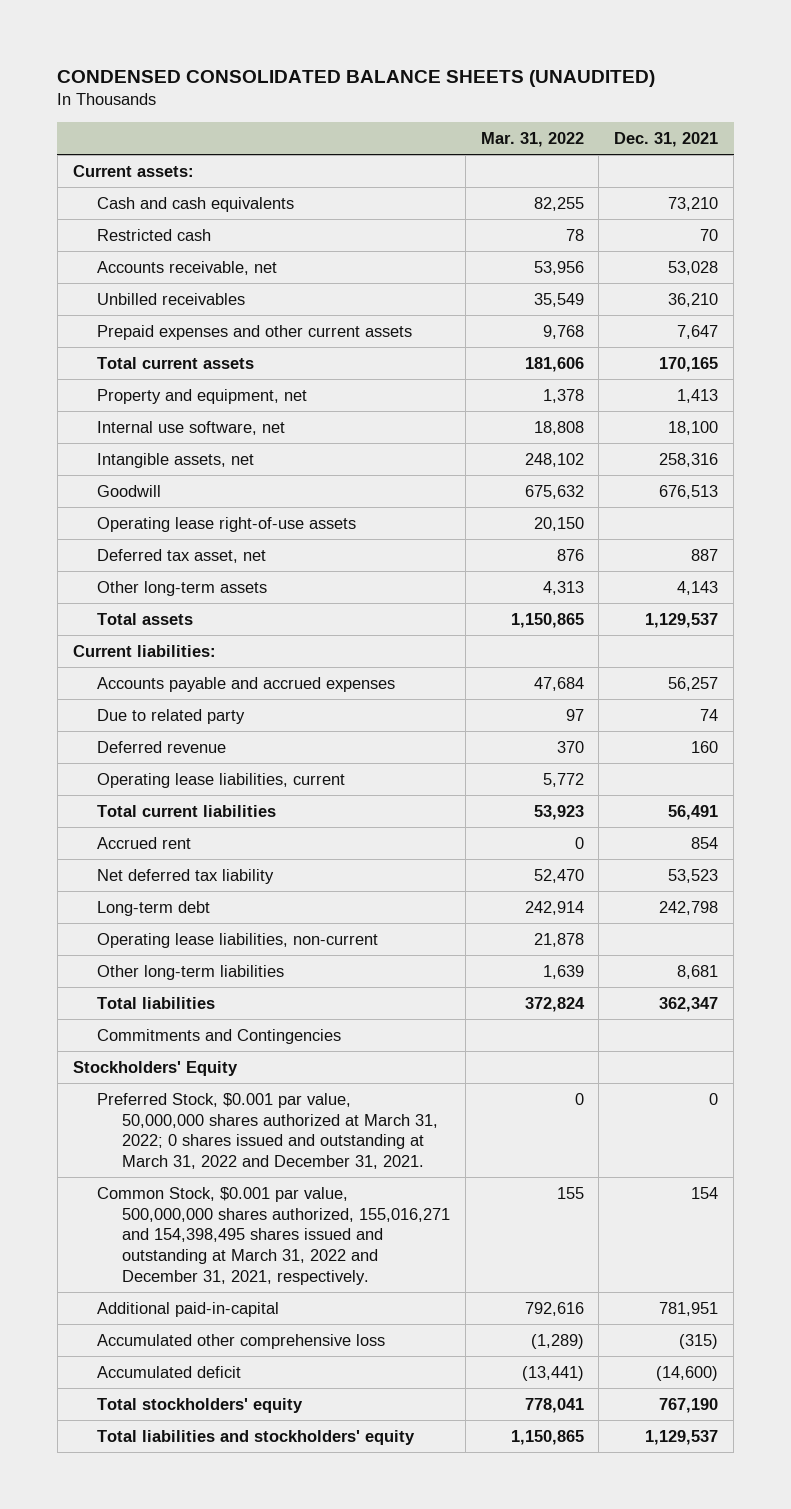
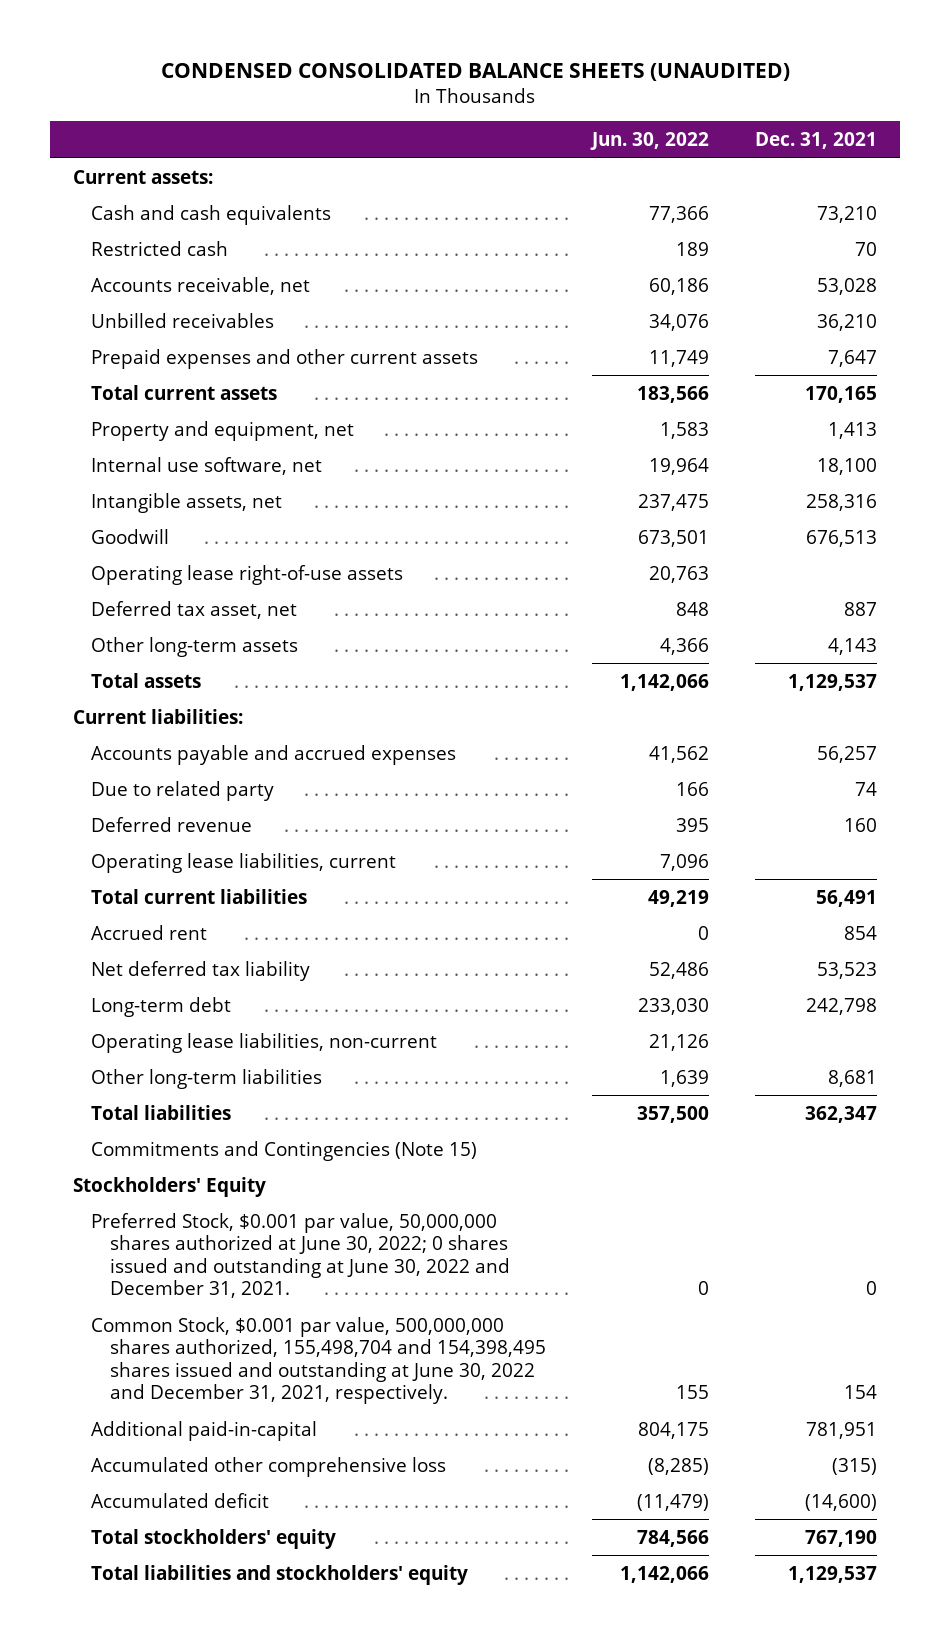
- | Mar. 31, 2022 | Dec. 31, 2021
+ | Jun. 30, 2022 | Dec. 31, 2021
- Commitments and Contingencies
+ Commitments and Contingencies (Note 15)
- Preferred Stock, $0.001 par value, 50,000,000 shares authorized at March 31, 2022; 0 shares issued and outstanding at March 31, 2022 and December 31, 2021. | 0 | 0
- Common Stock, $0.001 par value, 500,000,000 shares authorized, 155,016,271 and 154,398,495 shares issued and outstanding at March 31, 2022 and December 31, 2021, respectively. | 155 | 154
+ Preferred Stock, $0.001 par value, 50,000,000 shares authorized at June 30, 2022; 0 shares issued and outstanding at June 30, 2022 and December 31, 2021. | 0 | 0
+ Common Stock, $0.001 par value, 500,000,000 shares authorized, 155,498,704 and 154,398,495 shares issued and outstanding at June 30, 2022 and December 31, 2021, respectively. | 155 | 154

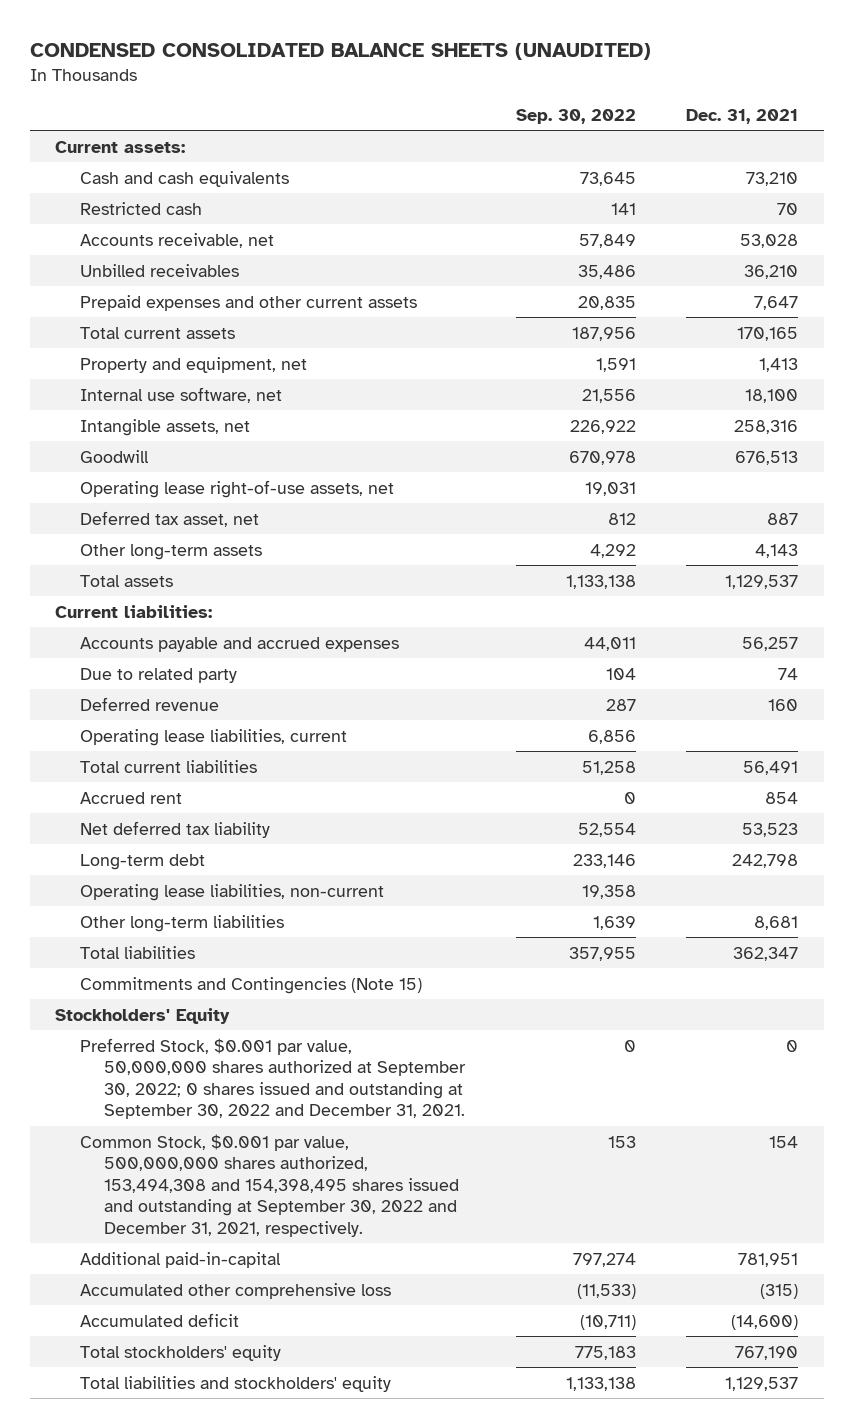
- | Jun. 30, 2022 | Dec. 31, 2021
+ | Sep. 30, 2022 | Dec. 31, 2021
- Operating lease right-of-use assets | 20,763 |
+ Operating lease right-of-use assets, net | 19,031 |
- Preferred Stock, $0.001 par value, 50,000,000 shares authorized at June 30, 2022; 0 shares issued and outstanding at June 30, 2022 and December 31, 2021. | 0 | 0
- Common Stock, $0.001 par value, 500,000,000 shares authorized, 155,498,704 and 154,398,495 shares issued and outstanding at June 30, 2022 and December 31, 2021, respectively. | 155 | 154
+ Preferred Stock, $0.001 par value, 50,000,000 shares authorized at September 30, 2022; 0 shares issued and outstanding at September 30, 2022 and December 31, 2021. | 0 | 0
+ Common Stock, $0.001 par value, 500,000,000 shares authorized, 153,494,308 and 154,398,495 shares issued and outstanding at September 30, 2022 and December 31, 2021, respectively. | 153 | 154

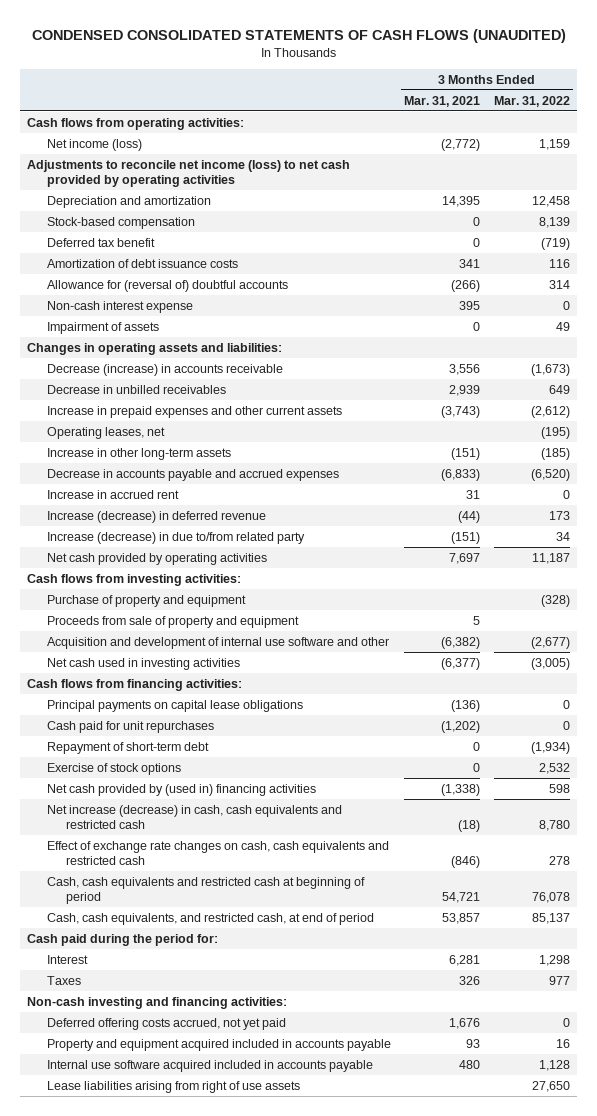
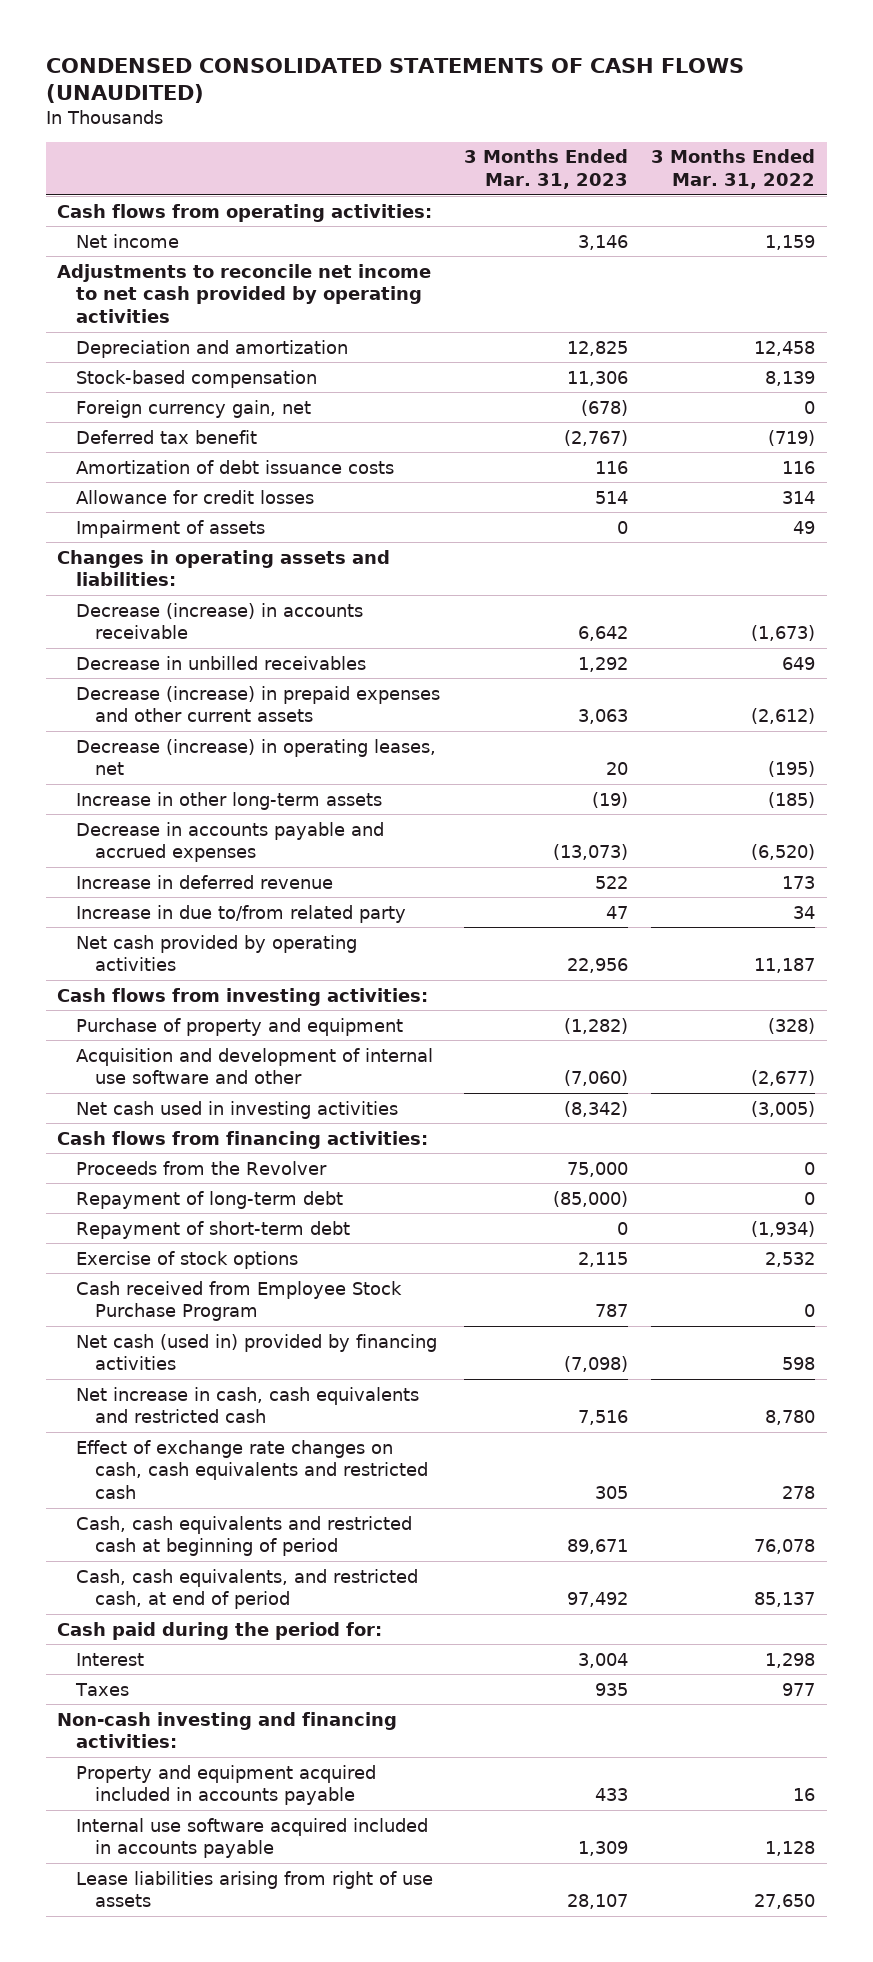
- | 3 Months Ended Mar. 31, 2021 | 3 Months Ended Mar. 31, 2022
+ | 3 Months Ended Mar. 31, 2023 | 3 Months Ended Mar. 31, 2022
- Net income (loss) | (2,772) | 1,159
- Adjustments to reconcile net income (loss) to net cash provided by operating activities
+ Net income | 3,146 | 1,159
+ Adjustments to reconcile net income to net cash provided by operating activities
+ Foreign currency gain, net | (678) | 0
- Allowance for (reversal of) doubtful accounts | (266) | 314
- Non-cash interest expense | 395 | 0
+ Allowance for credit losses | 514 | 314
- Increase in prepaid expenses and other current assets | (3,743) | (2,612)
- Operating leases, net | | (195)
+ Decrease (increase) in prepaid expenses and other current assets | 3,063 | (2,612)
+ Decrease (increase) in operating leases, net | 20 | (195)
- Increase in accrued rent | 31 | 0
- Increase (decrease) in deferred revenue | (44) | 173
- Increase (decrease) in due to/from related party | (151) | 34
+ Increase in deferred revenue | 522 | 173
+ Increase in due to/from related party | 47 | 34
- Proceeds from sale of property and equipment | 5 |
- Principal payments on capital lease obligations | (136) | 0
- Cash paid for unit repurchases | (1,202) | 0
+ Proceeds from the Revolver | 75,000 | 0
+ Repayment of long-term debt | (85,000) | 0
- Net cash provided by (used in) financing activities | (1,338) | 598
- Net increase (decrease) in cash, cash equivalents and restricted cash | (18) | 8,780
+ Cash received from Employee Stock Purchase Program | 787 | 0
+ Net cash (used in) provided by financing activities | (7,098) | 598
+ Net increase in cash, cash equivalents and restricted cash | 7,516 | 8,780
- Deferred offering costs accrued, not yet paid | 1,676 | 0

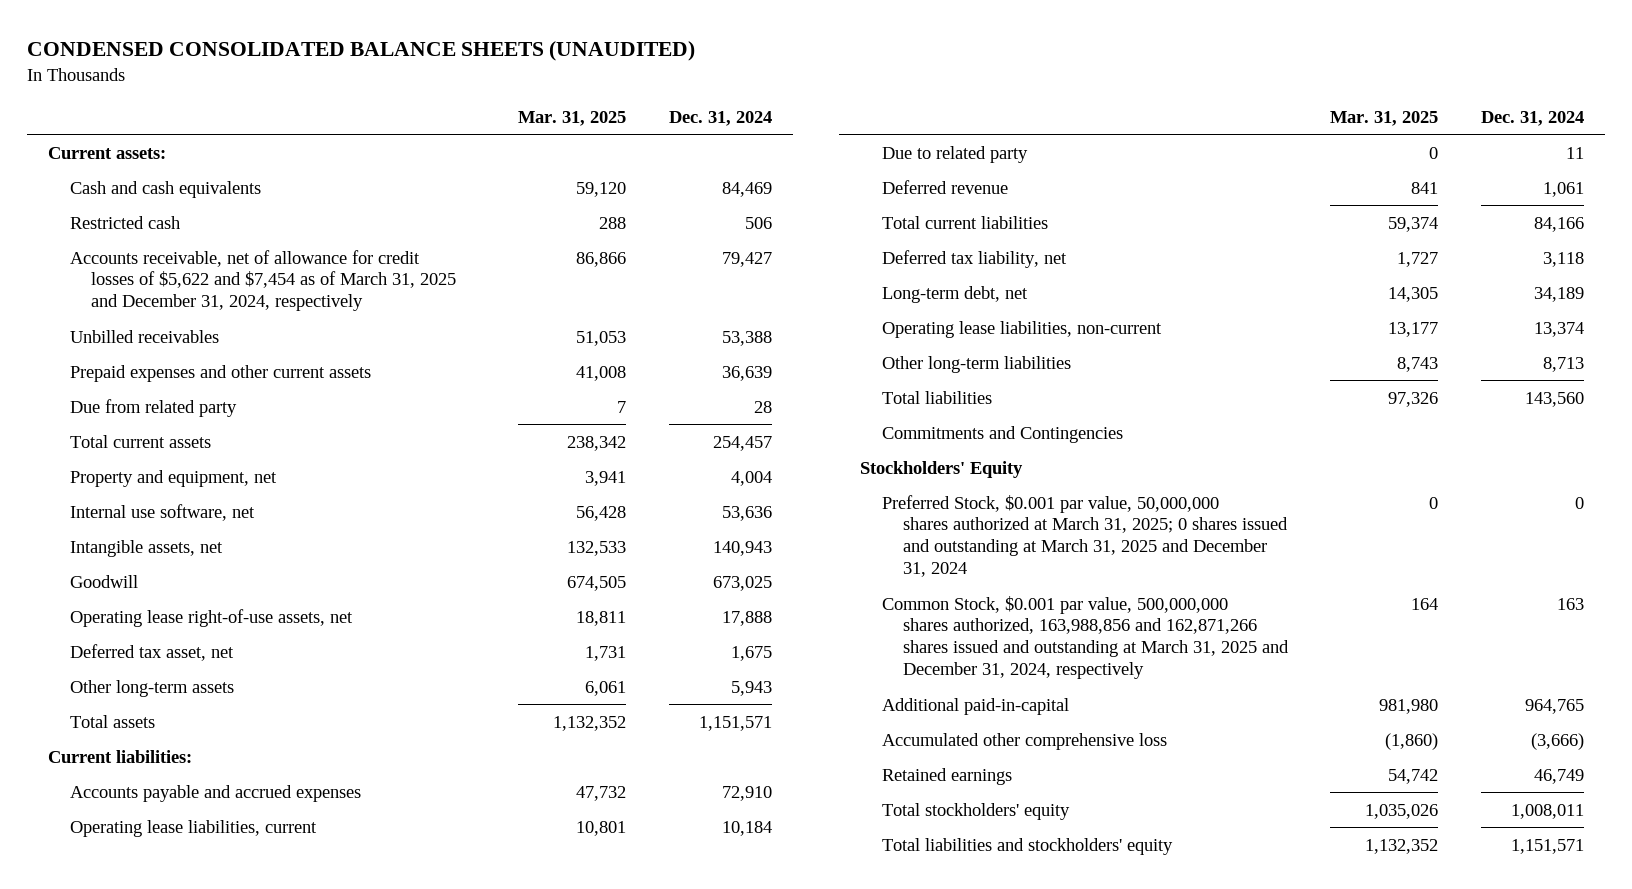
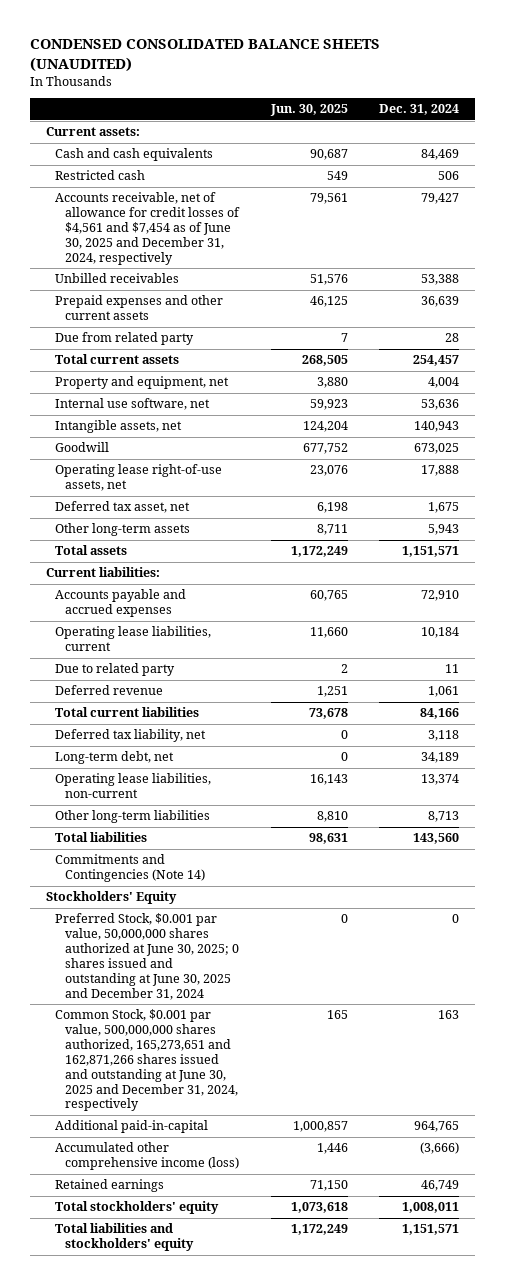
- | Mar. 31, 2025 | Dec. 31, 2024
+ | Jun. 30, 2025 | Dec. 31, 2024
- Accounts receivable, net of allowance for credit losses of $5,622 and $7,454 as of March 31, 2025 and December 31, 2024, respectively | 86,866 | 79,427
+ Accounts receivable, net of allowance for credit losses of $4,561 and $7,454 as of June 30, 2025 and December 31, 2024, respectively | 79,561 | 79,427
- Commitments and Contingencies
+ Commitments and Contingencies (Note 14)
- Preferred Stock, $0.001 par value, 50,000,000 shares authorized at March 31, 2025; 0 shares issued and outstanding at March 31, 2025 and December 31, 2024 | 0 | 0
- Common Stock, $0.001 par value, 500,000,000 shares authorized, 163,988,856 and 162,871,266 shares issued and outstanding at March 31, 2025 and December 31, 2024, respectively | 164 | 163
+ Preferred Stock, $0.001 par value, 50,000,000 shares authorized at June 30, 2025; 0 shares issued and outstanding at June 30, 2025 and December 31, 2024 | 0 | 0
+ Common Stock, $0.001 par value, 500,000,000 shares authorized, 165,273,651 and 162,871,266 shares issued and outstanding at June 30, 2025 and December 31, 2024, respectively | 165 | 163
- Accumulated other comprehensive loss | (1,860) | (3,666)
+ Accumulated other comprehensive income (loss) | 1,446 | (3,666)

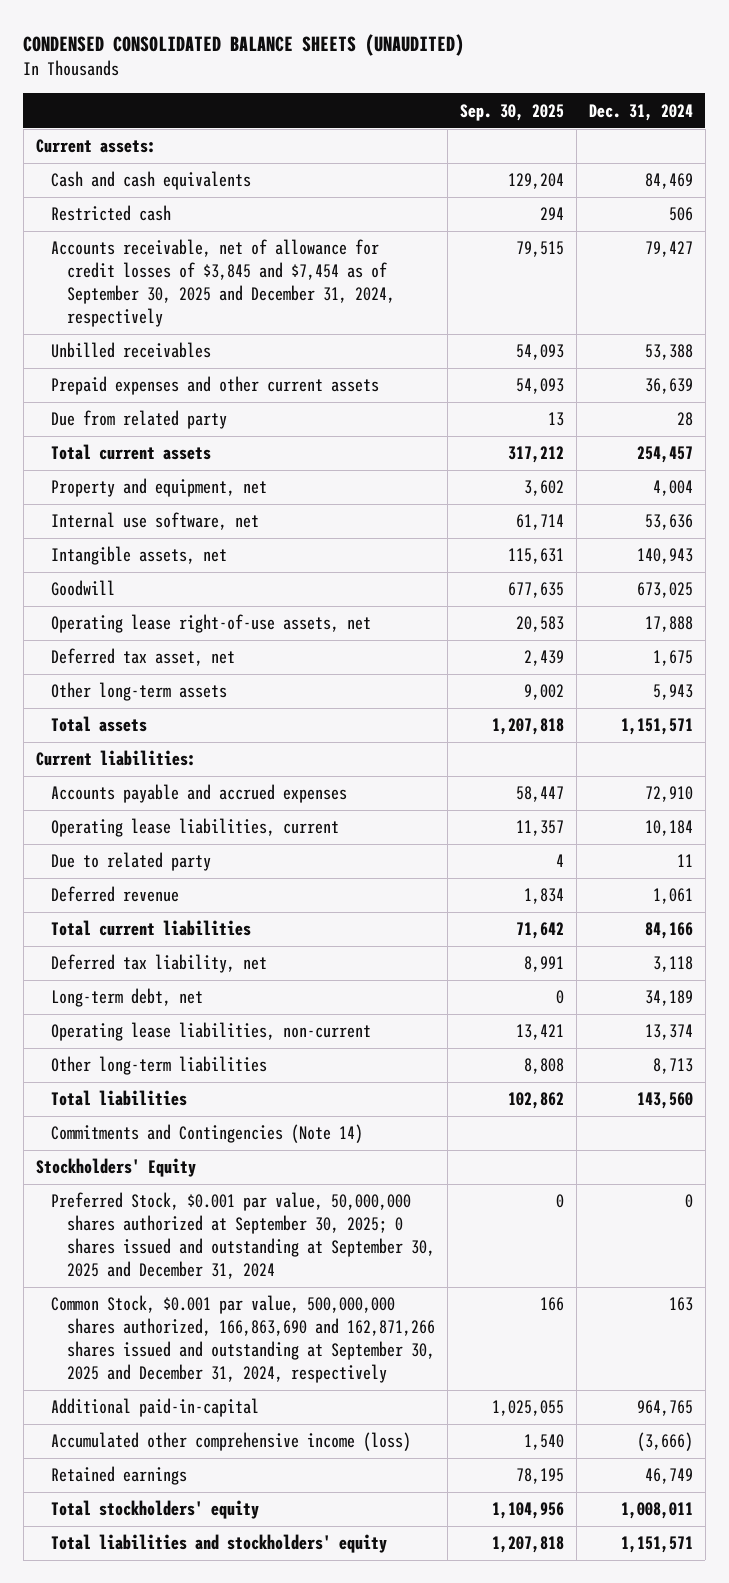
- | Jun. 30, 2025 | Dec. 31, 2024
+ | Sep. 30, 2025 | Dec. 31, 2024
- Accounts receivable, net of allowance for credit losses of $4,561 and $7,454 as of June 30, 2025 and December 31, 2024, respectively | 79,561 | 79,427
+ Accounts receivable, net of allowance for credit losses of $3,845 and $7,454 as of September 30, 2025 and December 31, 2024, respectively | 79,515 | 79,427
- Preferred Stock, $0.001 par value, 50,000,000 shares authorized at June 30, 2025; 0 shares issued and outstanding at June 30, 2025 and December 31, 2024 | 0 | 0
- Common Stock, $0.001 par value, 500,000,000 shares authorized, 165,273,651 and 162,871,266 shares issued and outstanding at June 30, 2025 and December 31, 2024, respectively | 165 | 163
+ Preferred Stock, $0.001 par value, 50,000,000 shares authorized at September 30, 2025; 0 shares issued and outstanding at September 30, 2025 and December 31, 2024 | 0 | 0
+ Common Stock, $0.001 par value, 500,000,000 shares authorized, 166,863,690 and 162,871,266 shares issued and outstanding at September 30, 2025 and December 31, 2024, respectively | 166 | 163

